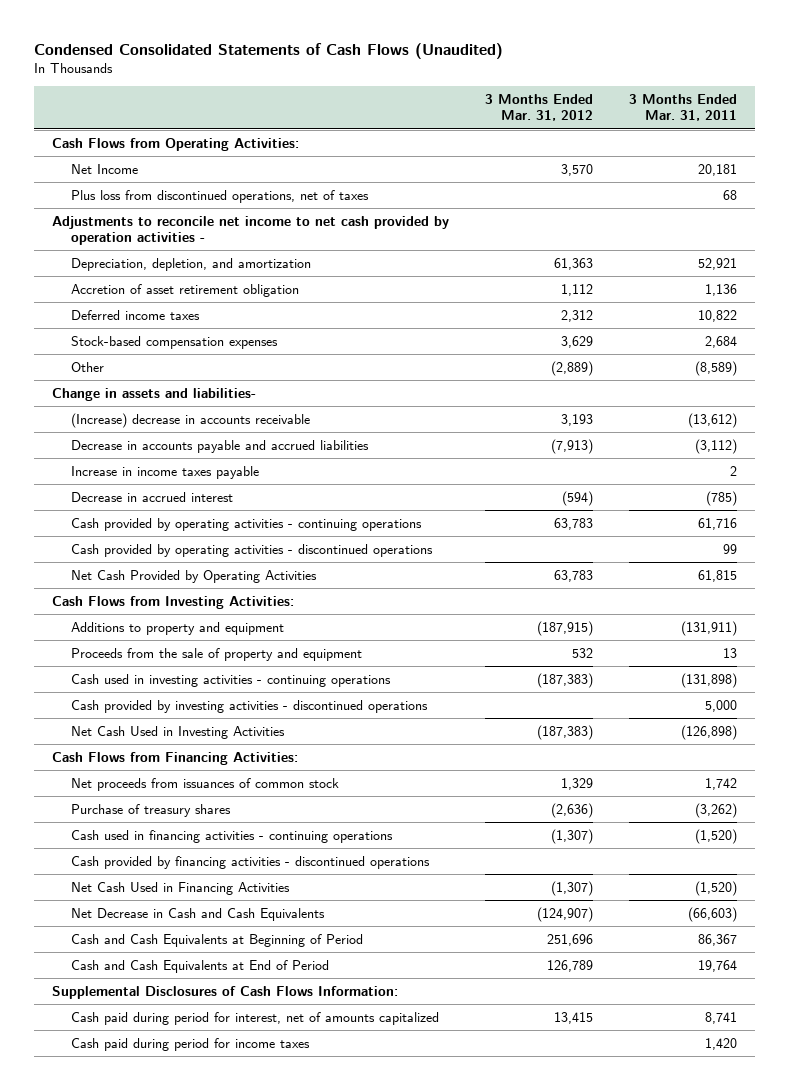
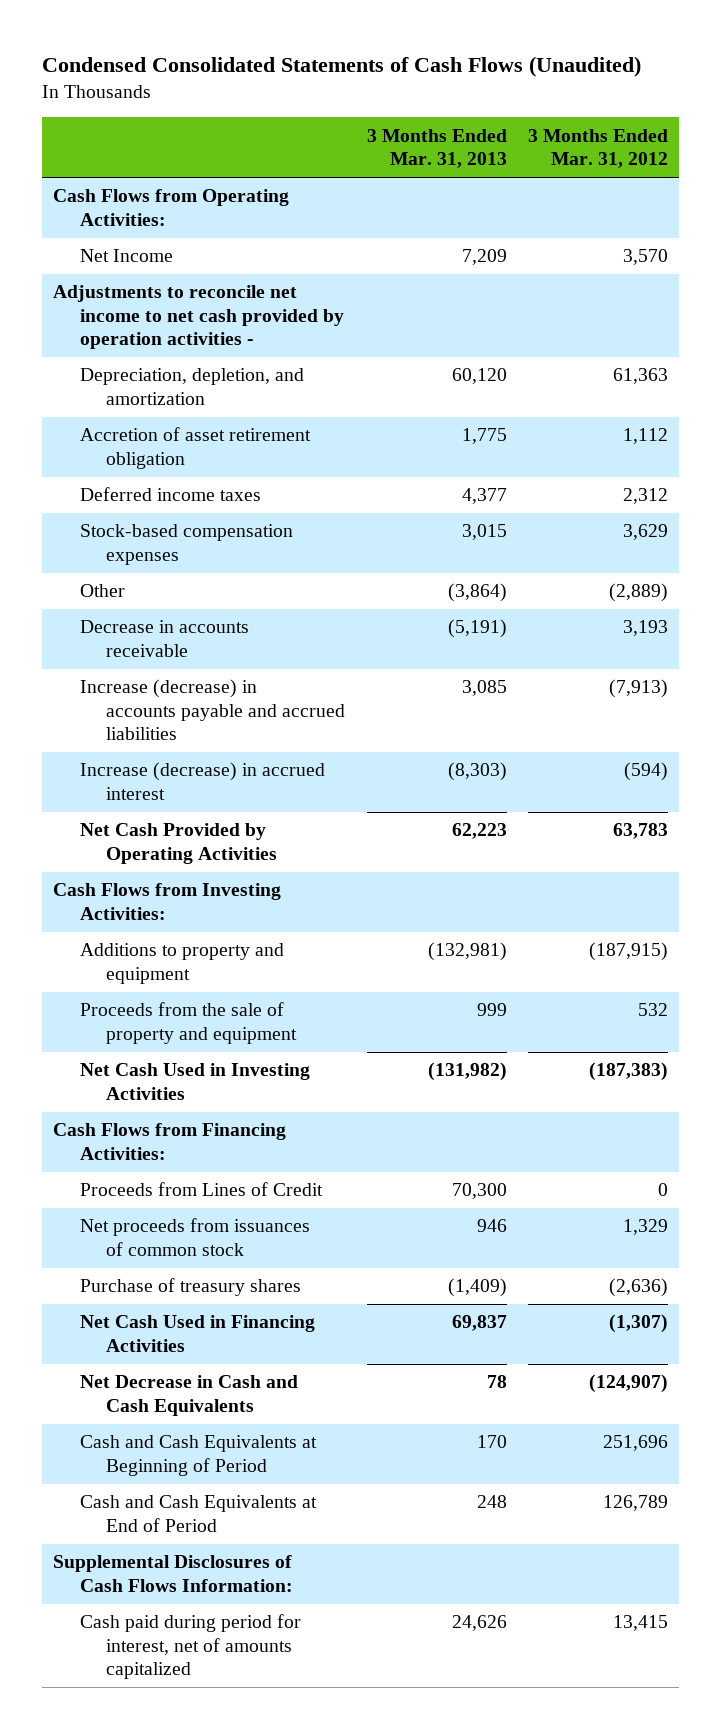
- | 3 Months Ended Mar. 31, 2012 | 3 Months Ended Mar. 31, 2011
+ | 3 Months Ended Mar. 31, 2013 | 3 Months Ended Mar. 31, 2012
- Plus loss from discontinued operations, net of taxes | | 68
- Change in assets and liabilities-
- (Increase) decrease in accounts receivable | 3,193 | (13,612)
- Decrease in accounts payable and accrued liabilities | (7,913) | (3,112)
- Increase in income taxes payable | | 2
- Decrease in accrued interest | (594) | (785)
- Cash provided by operating activities - continuing operations | 63,783 | 61,716
- Cash provided by operating activities - discontinued operations | | 99
+ Decrease in accounts receivable | (5,191) | 3,193
+ Increase (decrease) in accounts payable and accrued liabilities | 3,085 | (7,913)
+ Increase (decrease) in accrued interest | (8,303) | (594)
- Cash used in investing activities - continuing operations | (187,383) | (131,898)
- Cash provided by investing activities - discontinued operations | | 5,000
+ Proceeds from Lines of Credit | 70,300 | 0
- Cash used in financing activities - continuing operations | (1,307) | (1,520)
- Cash provided by financing activities - discontinued operations
- Cash paid during period for income taxes | | 1,420

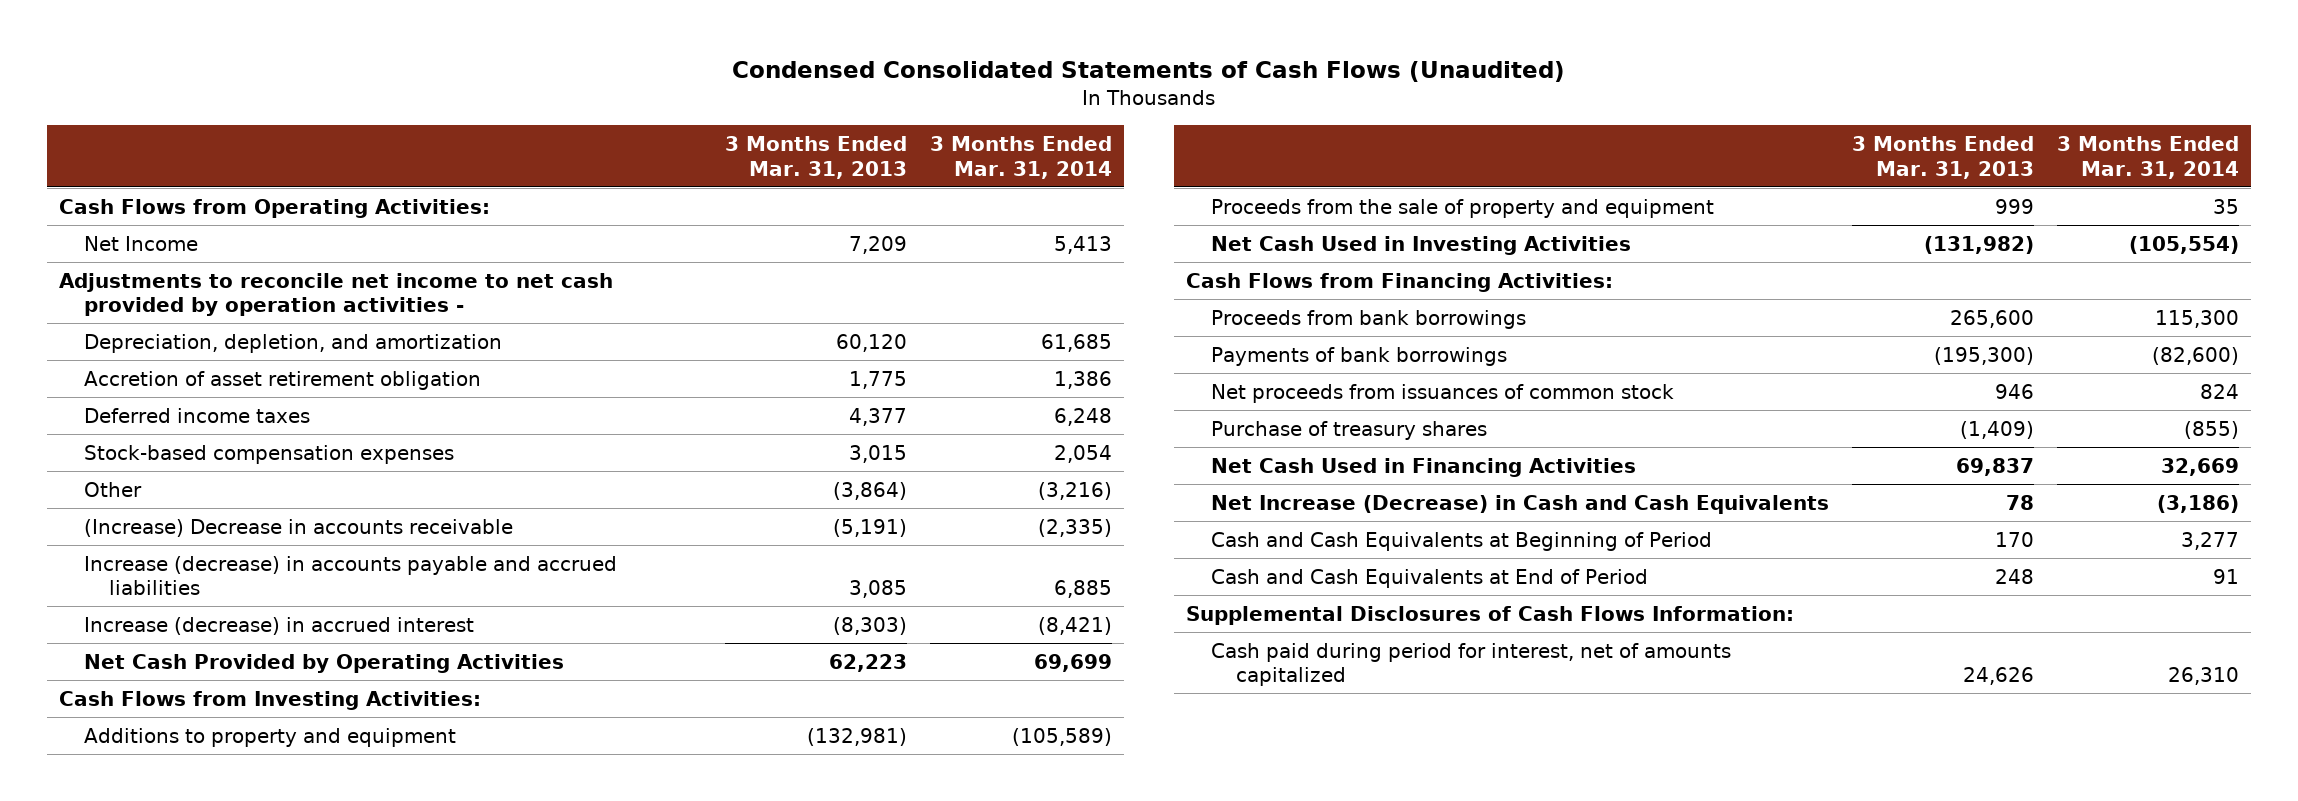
- | 3 Months Ended Mar. 31, 2013 | 3 Months Ended Mar. 31, 2012
+ | 3 Months Ended Mar. 31, 2013 | 3 Months Ended Mar. 31, 2014
- Decrease in accounts receivable | (5,191) | 3,193
+ (Increase) Decrease in accounts receivable | (5,191) | (2,335)
- Proceeds from Lines of Credit | 70,300 | 0
+ Proceeds from bank borrowings | 265,600 | 115,300
+ Payments of bank borrowings | (195,300) | (82,600)
- Net Decrease in Cash and Cash Equivalents | 78 | (124,907)
+ Net Increase (Decrease) in Cash and Cash Equivalents | 78 | (3,186)

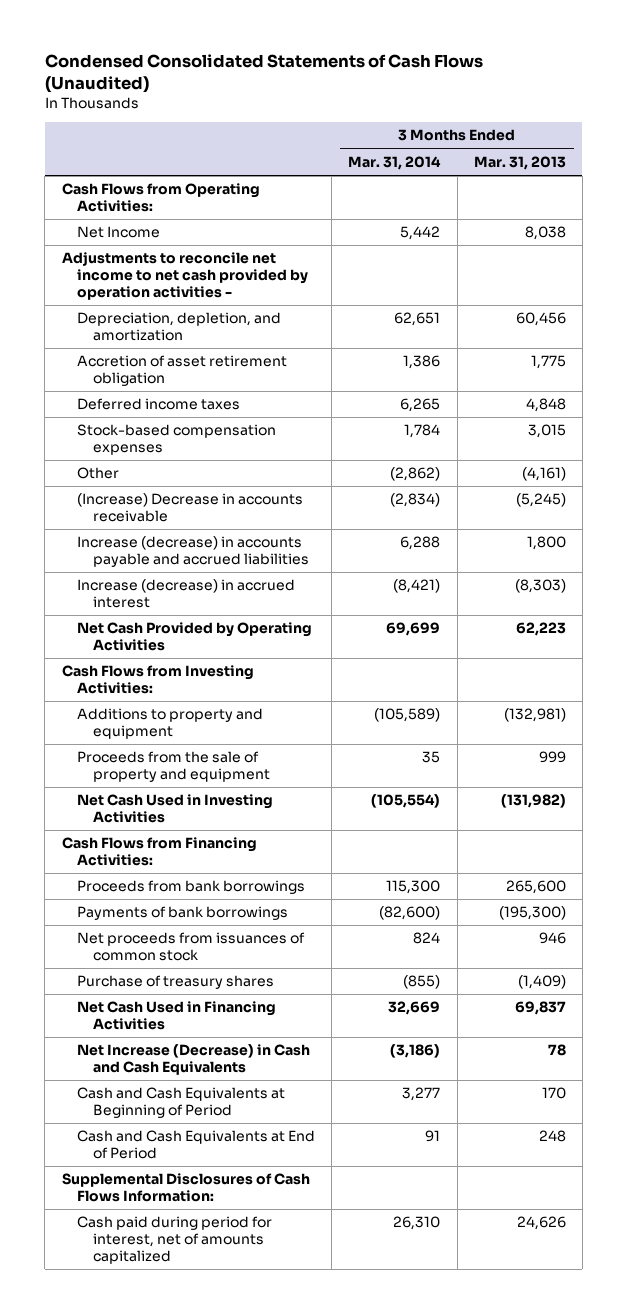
- | 3 Months Ended Mar. 31, 2013 | 3 Months Ended Mar. 31, 2014
+ | 3 Months Ended Mar. 31, 2014 | 3 Months Ended Mar. 31, 2013
- Net Income | 7,209 | 5,413
+ Net Income | 5,442 | 8,038
- Depreciation, depletion, and amortization | 60,120 | 61,685
+ Depreciation, depletion, and amortization | 62,651 | 60,456
- Deferred income taxes | 4,377 | 6,248
- Stock-based compensation expenses | 3,015 | 2,054
- Other | (3,864) | (3,216)
- (Increase) Decrease in accounts receivable | (5,191) | (2,335)
- Increase (decrease) in accounts payable and accrued liabilities | 3,085 | 6,885
+ Deferred income taxes | 6,265 | 4,848
+ Stock-based compensation expenses | 1,784 | 3,015
+ Other | (2,862) | (4,161)
+ (Increase) Decrease in accounts receivable | (2,834) | (5,245)
+ Increase (decrease) in accounts payable and accrued liabilities | 6,288 | 1,800

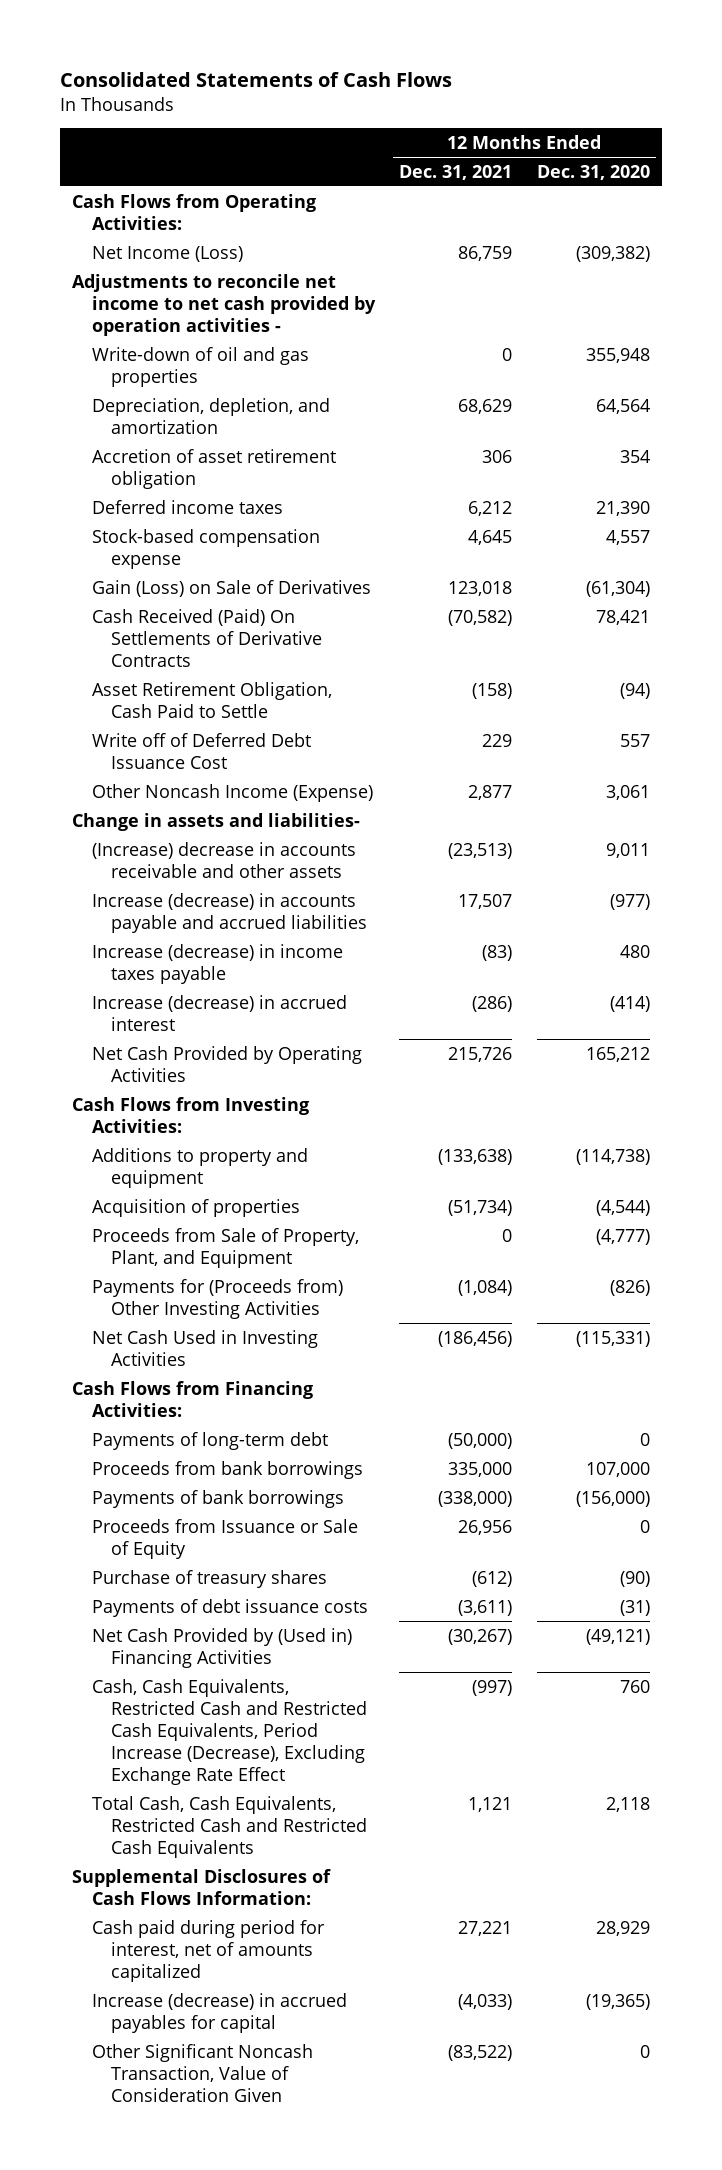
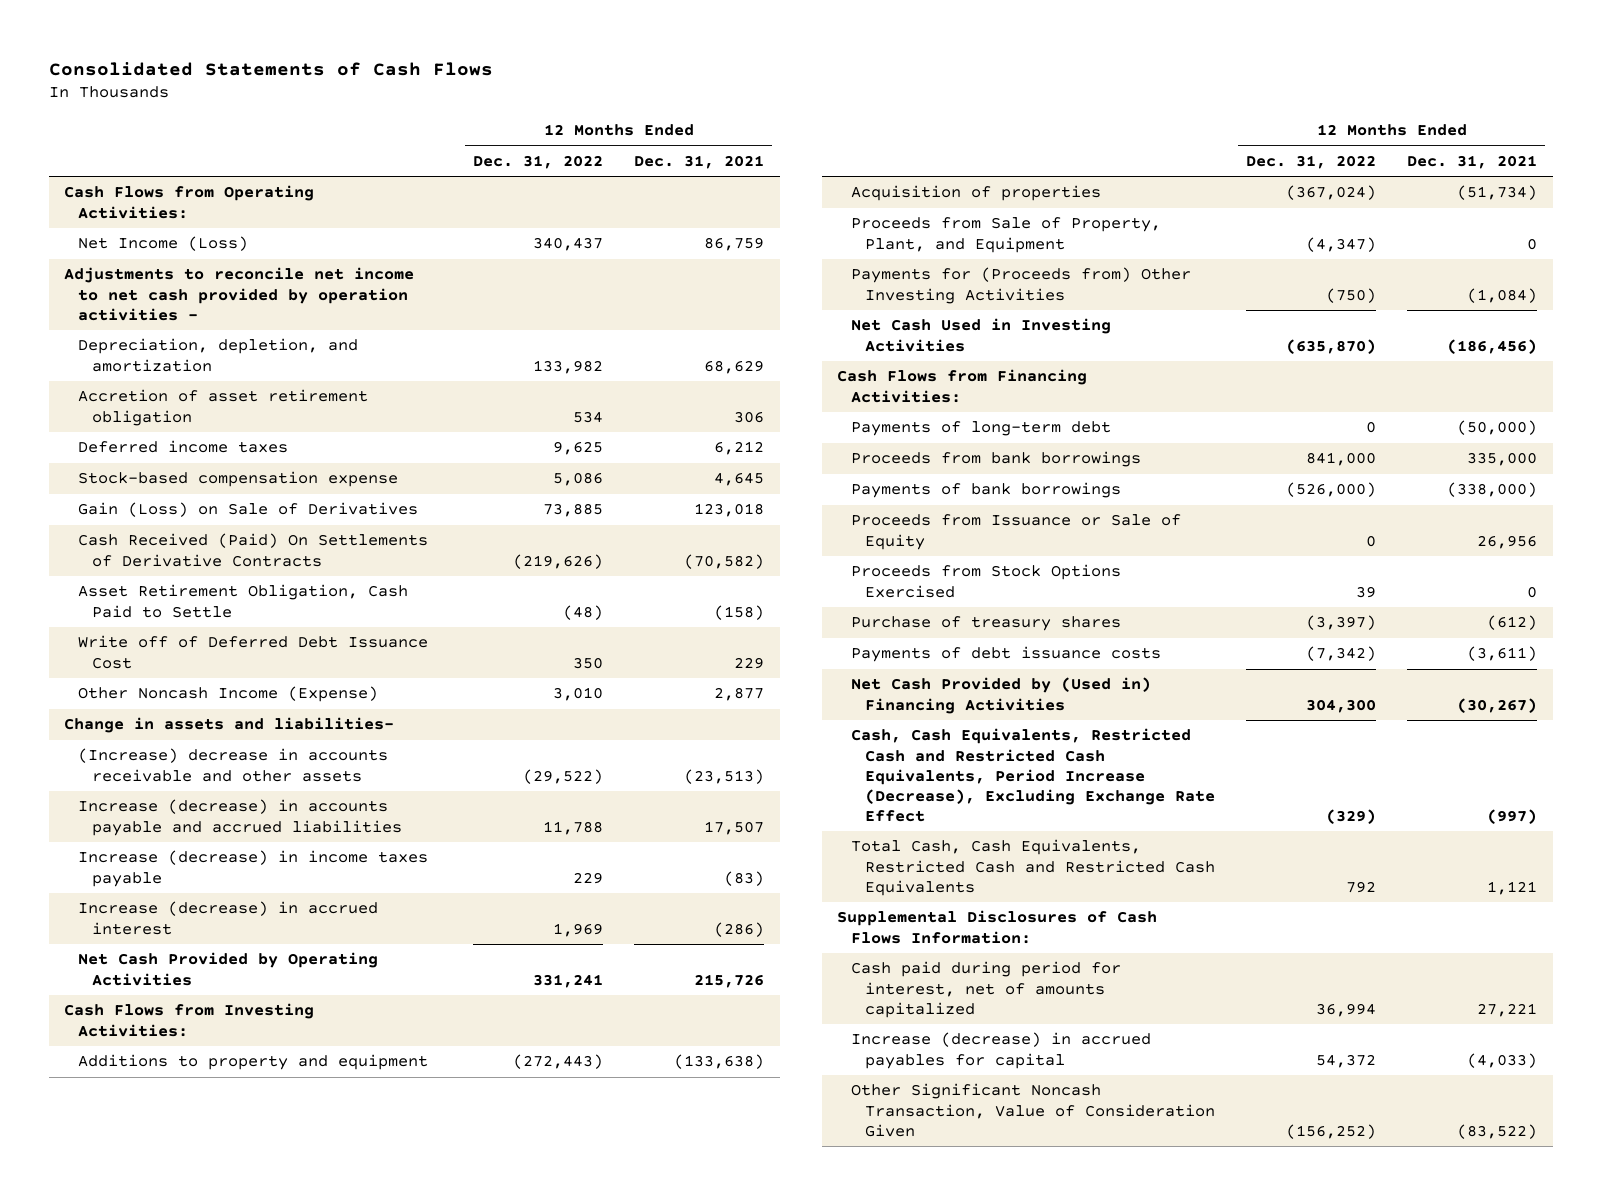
- | 12 Months Ended Dec. 31, 2021 | 12 Months Ended Dec. 31, 2020
+ | 12 Months Ended Dec. 31, 2022 | 12 Months Ended Dec. 31, 2021
- Write-down of oil and gas properties | 0 | 355,948
+ Proceeds from Stock Options Exercised | 39 | 0

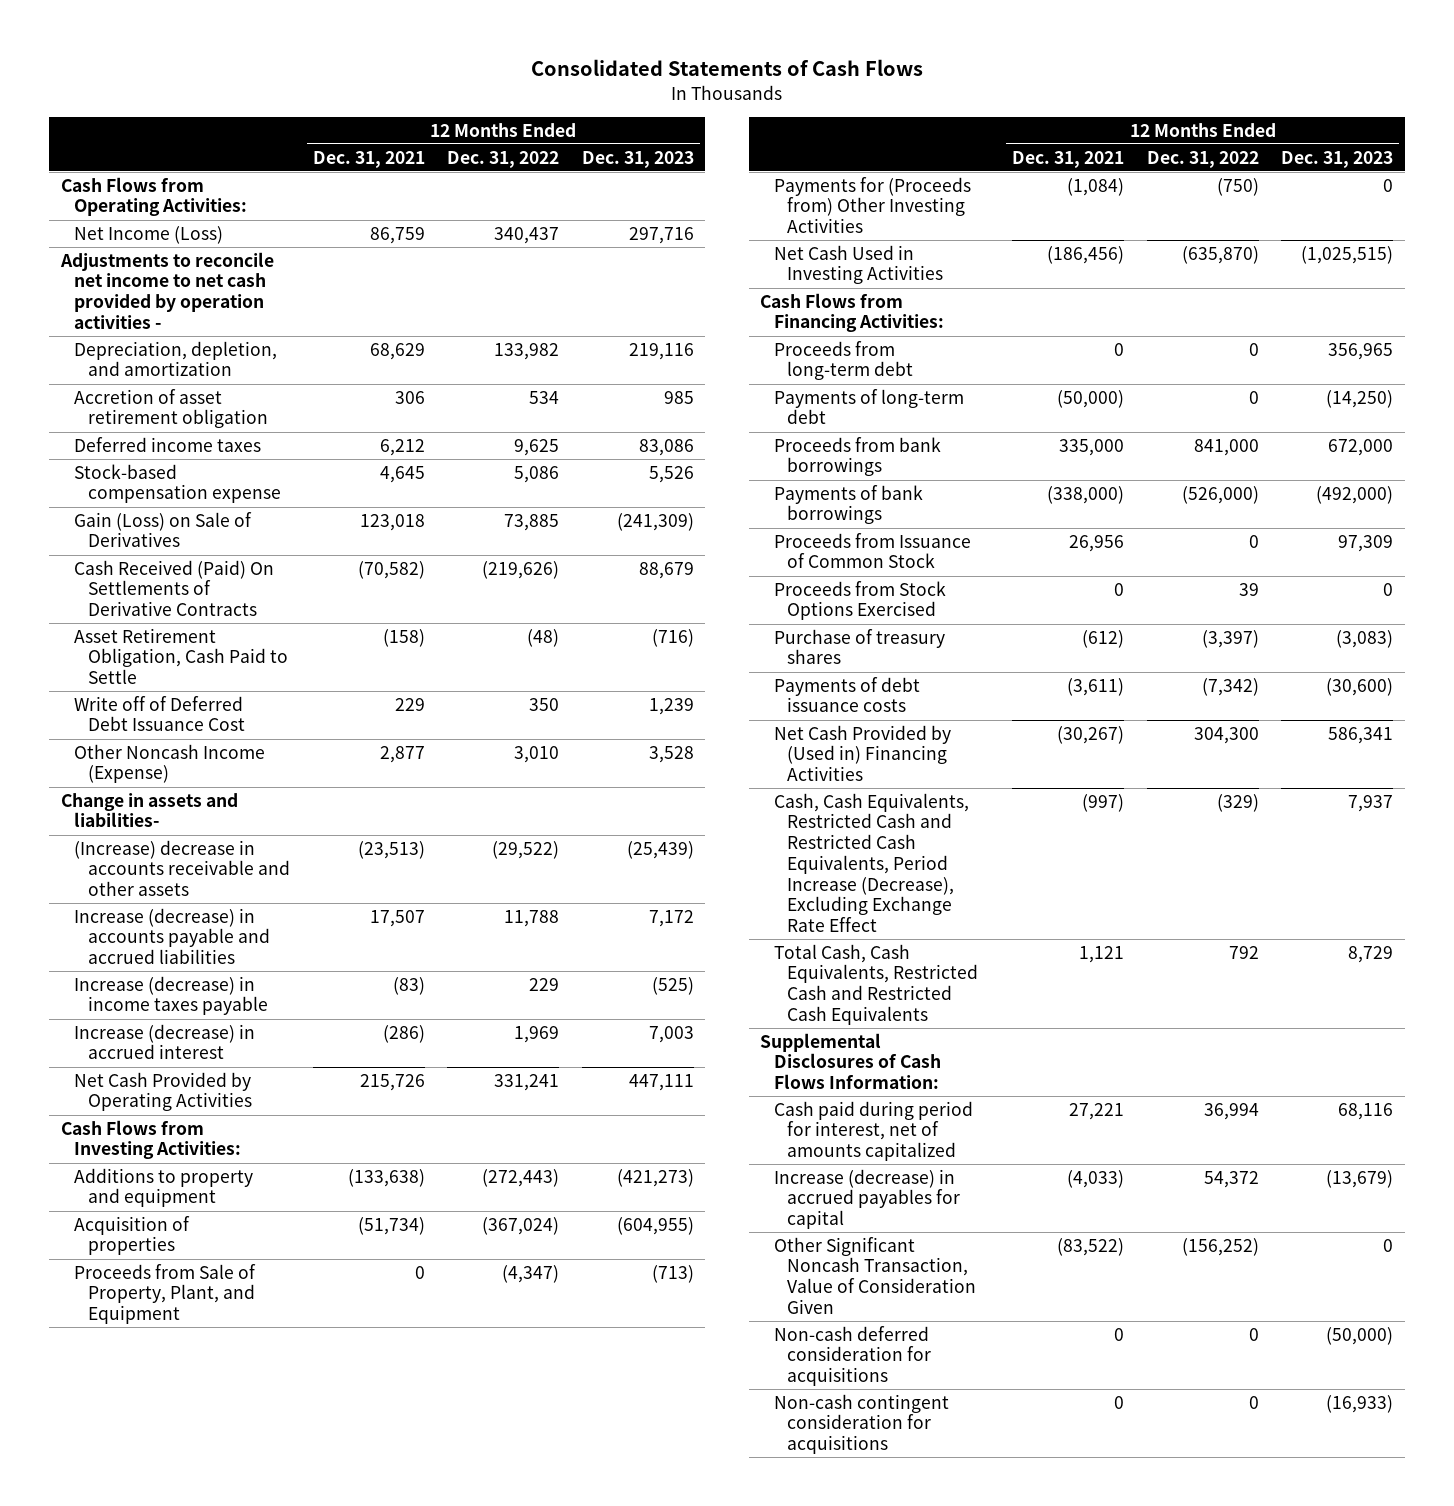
- | 12 Months Ended Dec. 31, 2022 | 12 Months Ended Dec. 31, 2021
+ | 12 Months Ended Dec. 31, 2021 | 12 Months Ended Dec. 31, 2022 | 12 Months Ended Dec. 31, 2023
+ Proceeds from long-term debt | 0 | 0 | 356,965
- Proceeds from Issuance or Sale of Equity | 0 | 26,956
+ Proceeds from Issuance of Common Stock | 26,956 | 0 | 97,309
+ Non-cash deferred consideration for acquisitions | 0 | 0 | (50,000)
+ Non-cash contingent consideration for acquisitions | 0 | 0 | (16,933)

